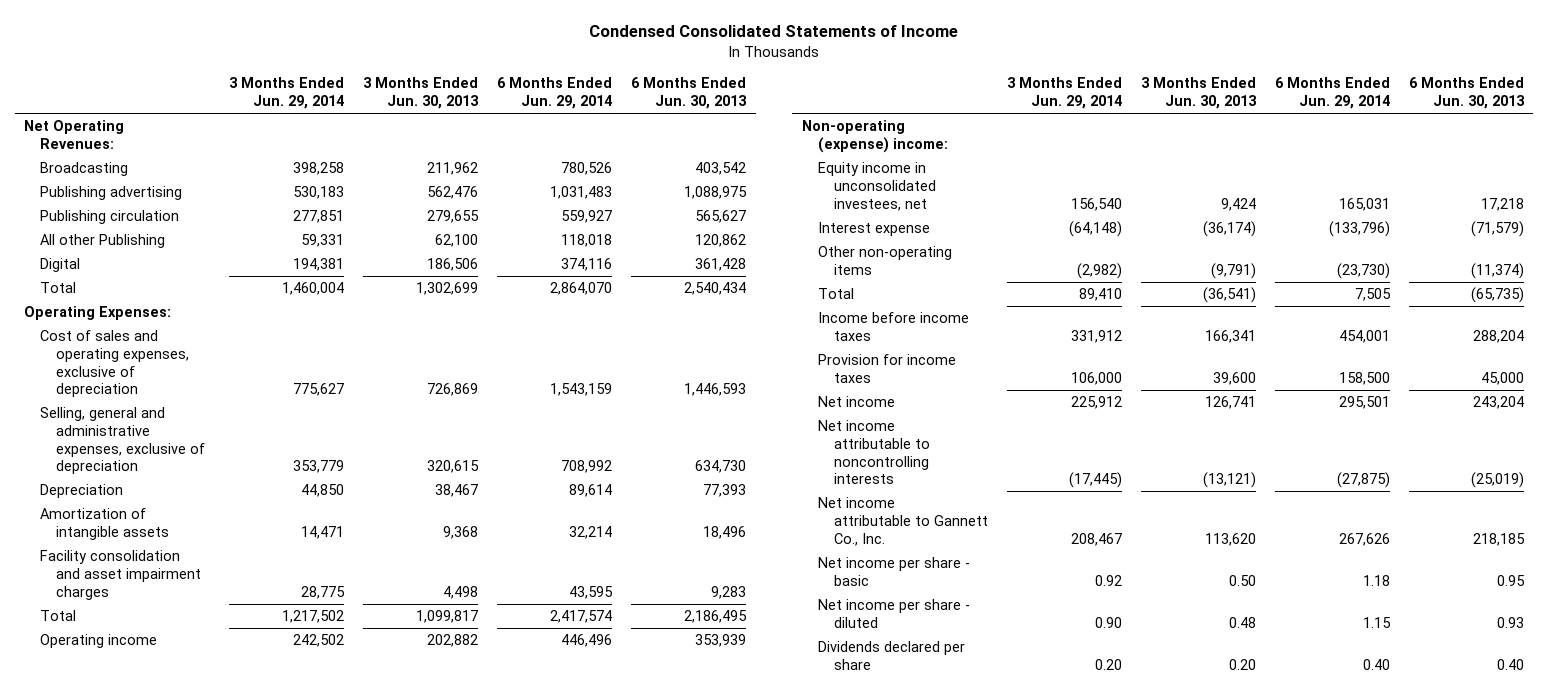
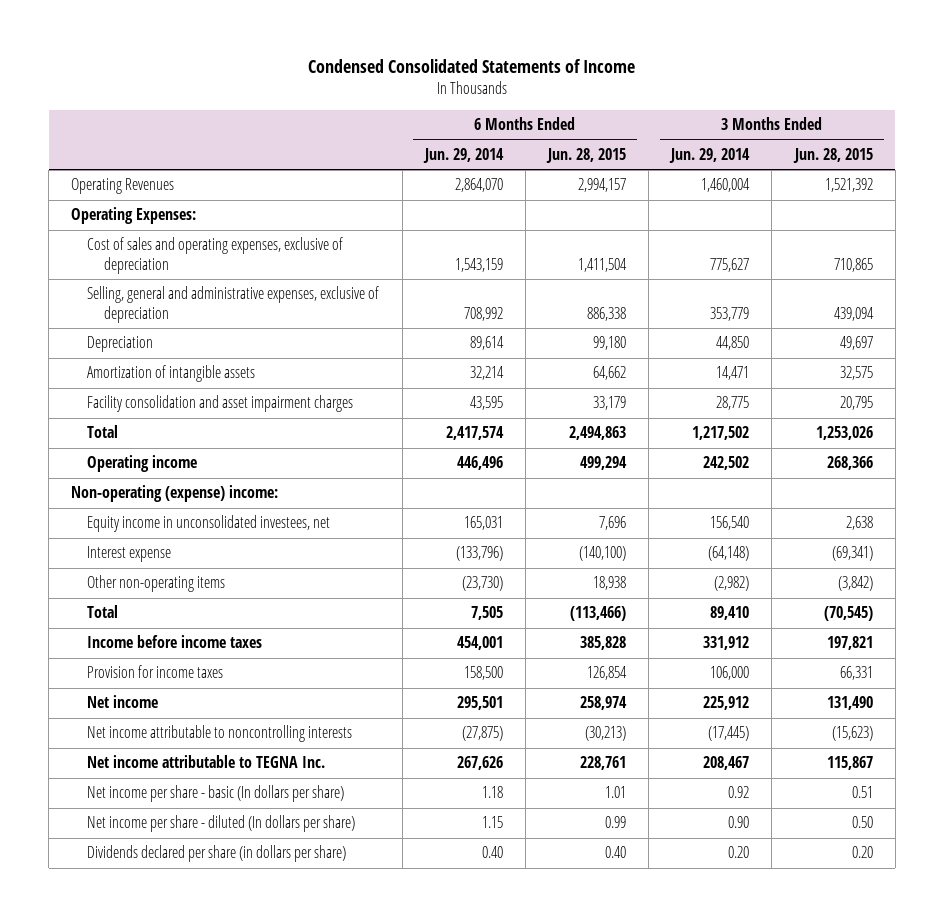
- | 3 Months Ended Jun. 29, 2014 | 3 Months Ended Jun. 30, 2013 | 6 Months Ended Jun. 29, 2014 | 6 Months Ended Jun. 30, 2013
+ | 6 Months Ended Jun. 29, 2014 | 6 Months Ended Jun. 28, 2015 | 3 Months Ended Jun. 29, 2014 | 3 Months Ended Jun. 28, 2015
- Net Operating Revenues:
- Broadcasting | 398,258 | 211,962 | 780,526 | 403,542
- Publishing advertising | 530,183 | 562,476 | 1,031,483 | 1,088,975
- Publishing circulation | 277,851 | 279,655 | 559,927 | 565,627
- All other Publishing | 59,331 | 62,100 | 118,018 | 120,862
- Digital | 194,381 | 186,506 | 374,116 | 361,428
- Total | 1,460,004 | 1,302,699 | 2,864,070 | 2,540,434
+ Operating Revenues | 2,864,070 | 2,994,157 | 1,460,004 | 1,521,392
- Net income attributable to Gannett Co., Inc. | 208,467 | 113,620 | 267,626 | 218,185
- Net income per share - basic | 0.92 | 0.50 | 1.18 | 0.95
- Net income per share - diluted | 0.90 | 0.48 | 1.15 | 0.93
- Dividends declared per share | 0.20 | 0.20 | 0.40 | 0.40
+ Net income attributable to TEGNA Inc. | 267,626 | 228,761 | 208,467 | 115,867
+ Net income per share - basic (In dollars per share) | 1.18 | 1.01 | 0.92 | 0.51
+ Net income per share - diluted (In dollars per share) | 1.15 | 0.99 | 0.90 | 0.50
+ Dividends declared per share (in dollars per share) | 0.40 | 0.40 | 0.20 | 0.20

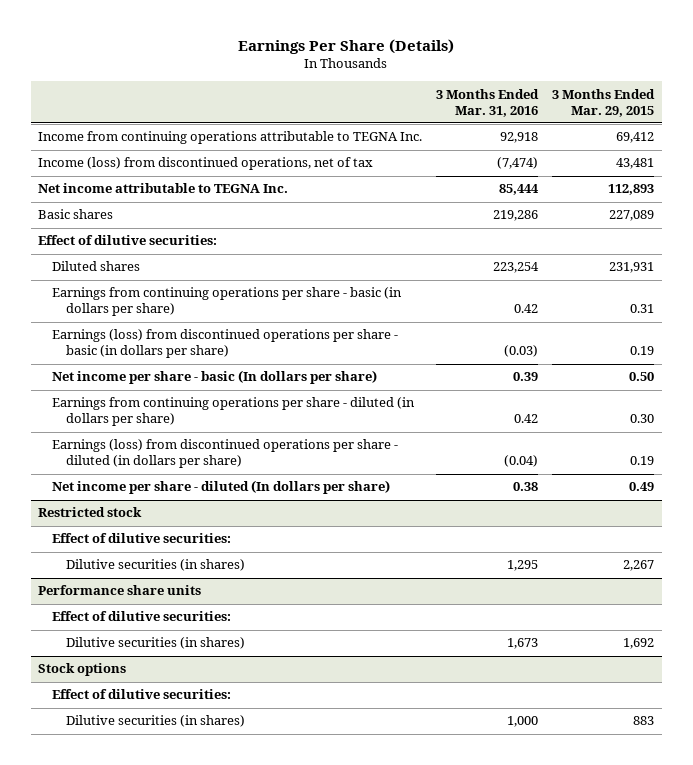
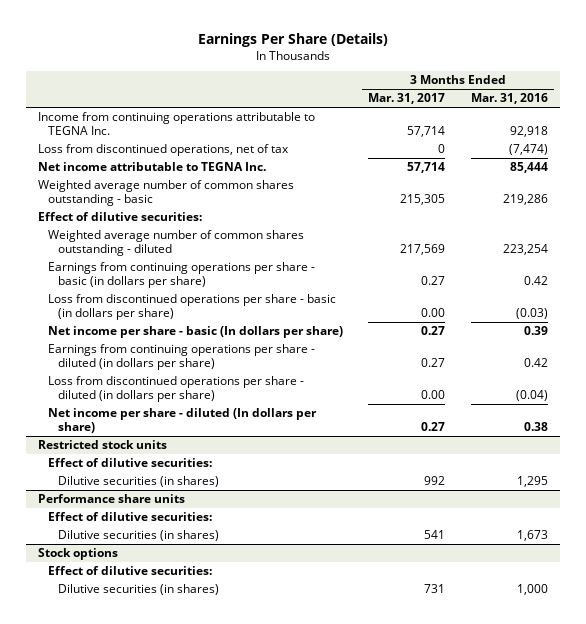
- | 3 Months Ended Mar. 31, 2016 | 3 Months Ended Mar. 29, 2015
+ | 3 Months Ended Mar. 31, 2017 | 3 Months Ended Mar. 31, 2016
- Income (loss) from discontinued operations, net of tax | (7,474) | 43,481
+ Loss from discontinued operations, net of tax | 0 | (7,474)
- Basic shares | 219,286 | 227,089
+ Weighted average number of common shares outstanding - basic | 215,305 | 219,286
- Diluted shares | 223,254 | 231,931
+ Weighted average number of common shares outstanding - diluted | 217,569 | 223,254
- Earnings (loss) from discontinued operations per share - basic (in dollars per share) | (0.03) | 0.19
+ Loss from discontinued operations per share - basic (in dollars per share) | 0.00 | (0.03)
- Earnings (loss) from discontinued operations per share - diluted (in dollars per share) | (0.04) | 0.19
+ Loss from discontinued operations per share - diluted (in dollars per share) | 0.00 | (0.04)
- Restricted stock
+ Restricted stock units

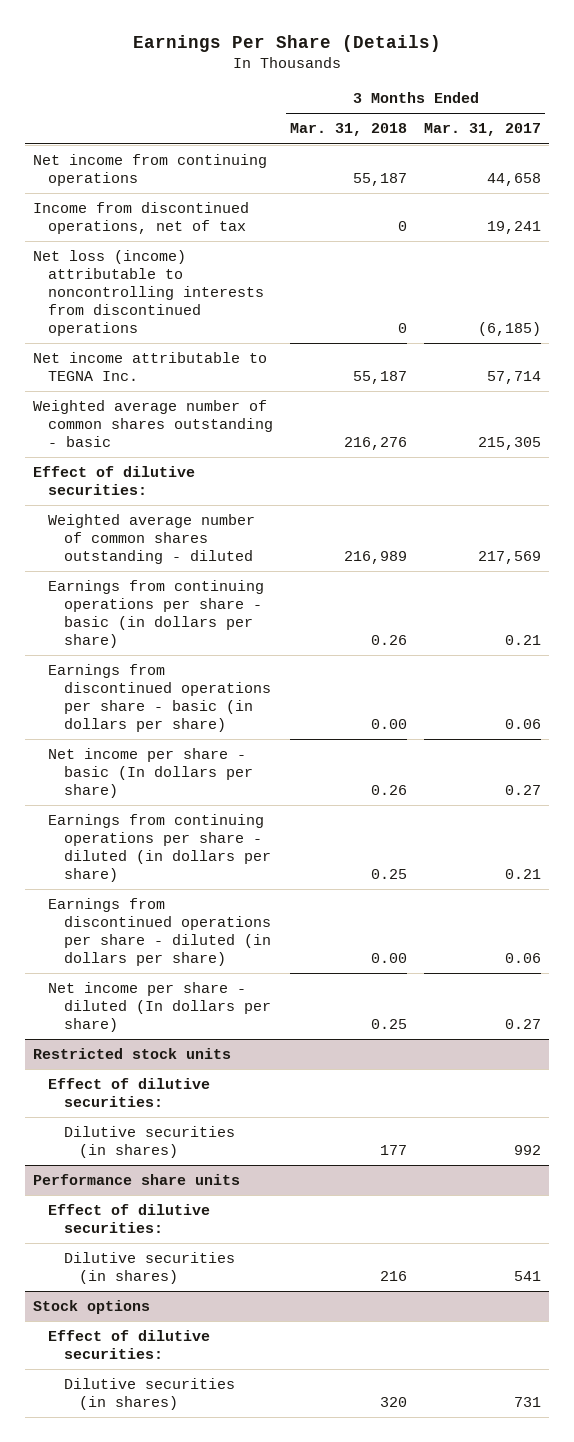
- | 3 Months Ended Mar. 31, 2017 | 3 Months Ended Mar. 31, 2016
+ | 3 Months Ended Mar. 31, 2018 | 3 Months Ended Mar. 31, 2017
- Income from continuing operations attributable to TEGNA Inc. | 57,714 | 92,918
- Loss from discontinued operations, net of tax | 0 | (7,474)
+ Net income from continuing operations | 55,187 | 44,658
+ Income from discontinued operations, net of tax | 0 | 19,241
+ Net loss (income) attributable to noncontrolling interests from discontinued operations | 0 | (6,185)
- Earnings from continuing operations per share - basic (in dollars per share) | 0.27 | 0.42
- Loss from discontinued operations per share - basic (in dollars per share) | 0.00 | (0.03)
+ Earnings from continuing operations per share - basic (in dollars per share) | 0.26 | 0.21
+ Earnings from discontinued operations per share - basic (in dollars per share) | 0.00 | 0.06
- Earnings from continuing operations per share - diluted (in dollars per share) | 0.27 | 0.42
- Loss from discontinued operations per share - diluted (in dollars per share) | 0.00 | (0.04)
+ Earnings from continuing operations per share - diluted (in dollars per share) | 0.25 | 0.21
+ Earnings from discontinued operations per share - diluted (in dollars per share) | 0.00 | 0.06

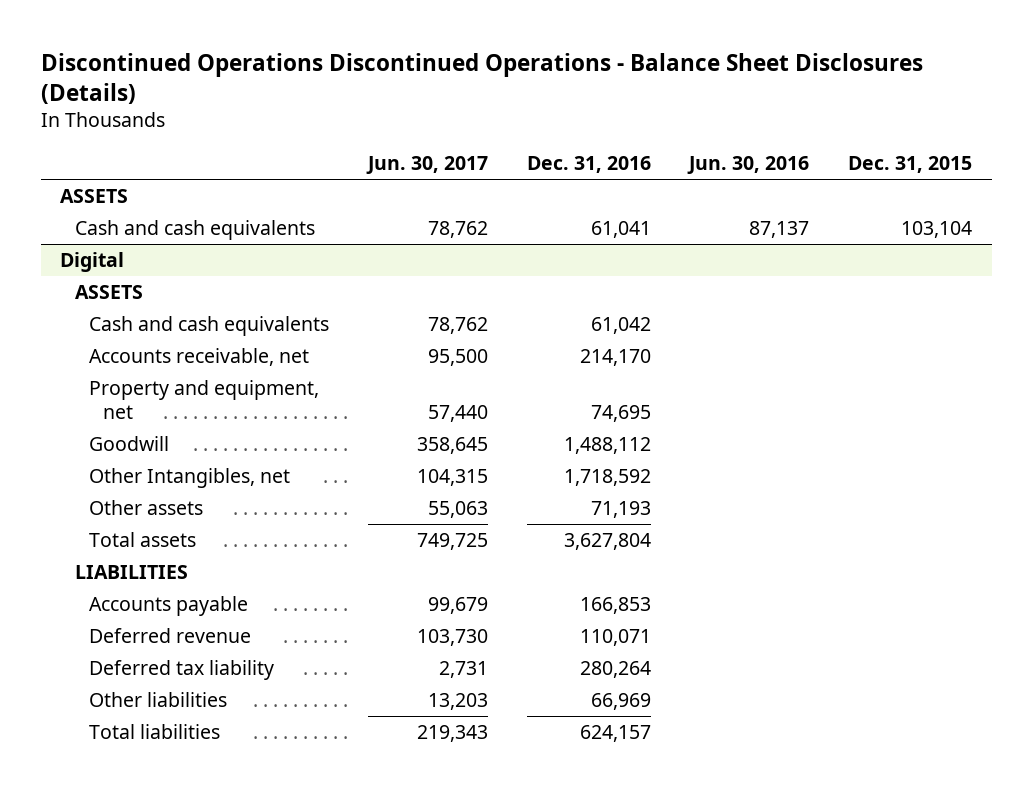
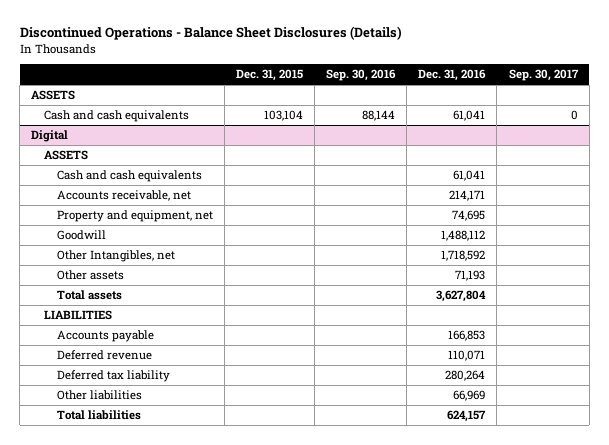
- Discontinued Operations Discontinued Operations - Balance Sheet Disclosures (Details)
+ Discontinued Operations - Balance Sheet Disclosures (Details)
- | Jun. 30, 2017 | Dec. 31, 2016 | Jun. 30, 2016 | Dec. 31, 2015
+ | Dec. 31, 2015 | Sep. 30, 2016 | Dec. 31, 2016 | Sep. 30, 2017
@ Digital
- Cash and cash equivalents | 78,762 | 61,042 | |
- Accounts receivable, net | 95,500 | 214,170 | |
+ Cash and cash equivalents | | | 61,041 |
+ Accounts receivable, net | | | 214,171 |

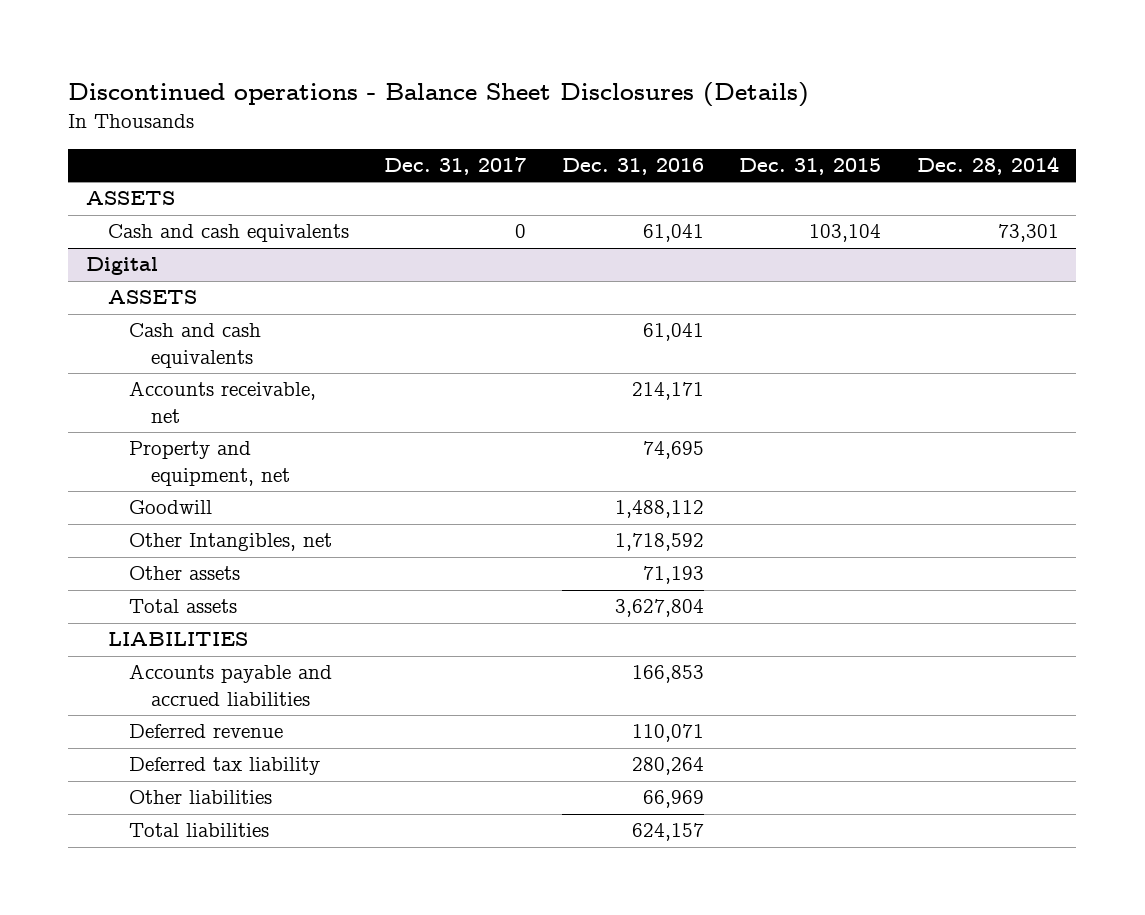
- Discontinued Operations - Balance Sheet Disclosures (Details)
+ Discontinued operations - Balance Sheet Disclosures (Details)
- | Dec. 31, 2015 | Sep. 30, 2016 | Dec. 31, 2016 | Sep. 30, 2017
+ | Dec. 31, 2017 | Dec. 31, 2016 | Dec. 31, 2015 | Dec. 28, 2014
@ Digital
- Accounts payable | | | 166,853 |
+ Accounts payable and accrued liabilities | | 166,853 | |

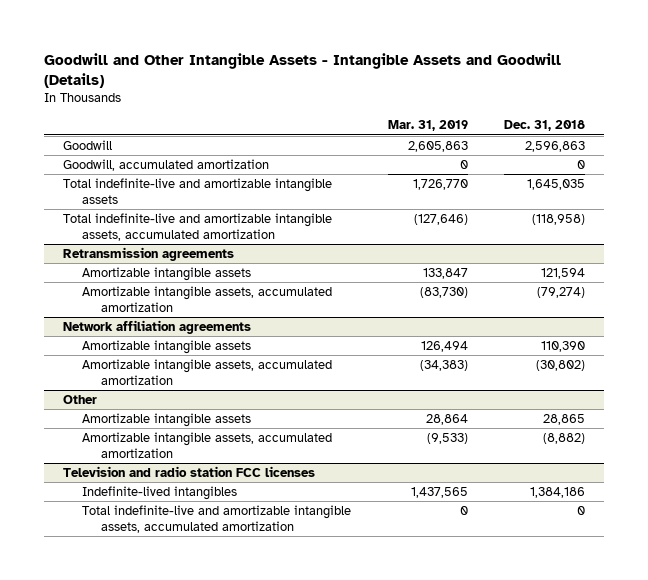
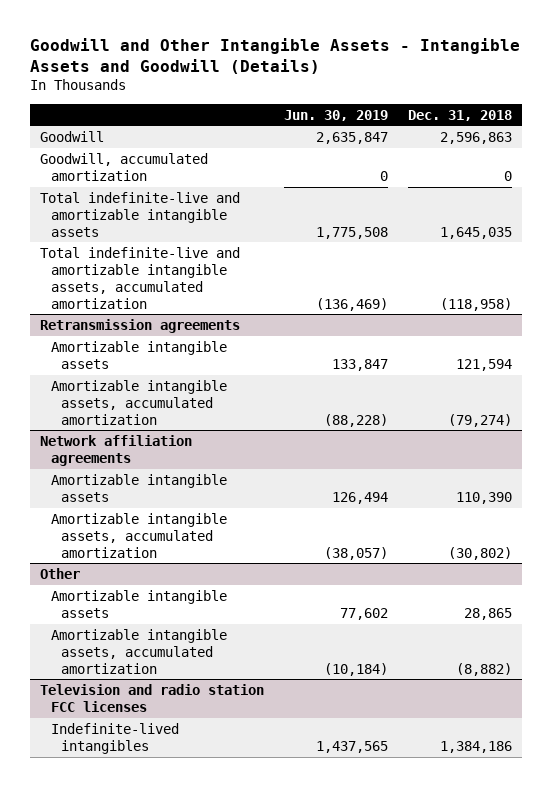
- | Mar. 31, 2019 | Dec. 31, 2018
+ | Jun. 30, 2019 | Dec. 31, 2018
@ Television and radio station FCC licenses
- Total indefinite-live and amortizable intangible assets, accumulated amortization | 0 | 0

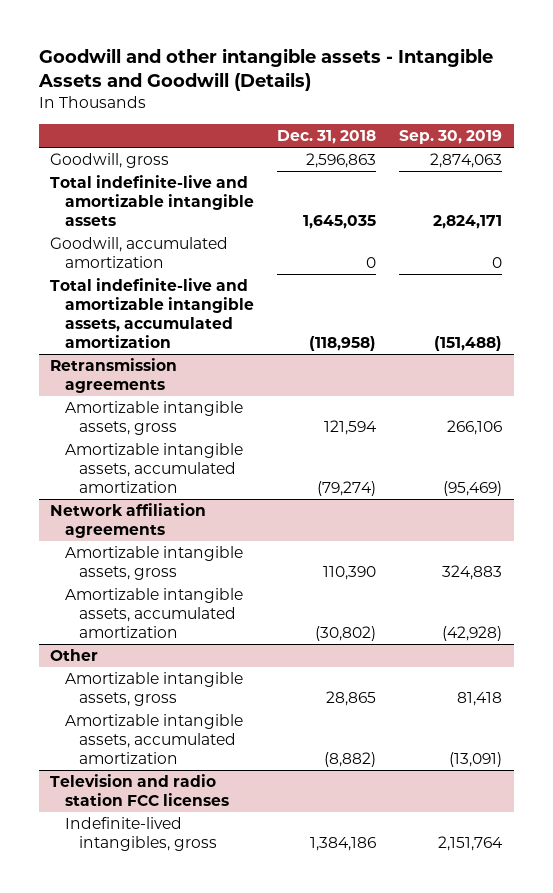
- Goodwill and Other Intangible Assets - Intangible Assets and Goodwill (Details)
+ Goodwill and other intangible assets - Intangible Assets and Goodwill (Details)
- | Jun. 30, 2019 | Dec. 31, 2018
+ | Dec. 31, 2018 | Sep. 30, 2019
- Goodwill | 2,635,847 | 2,596,863
+ Goodwill, gross | 2,596,863 | 2,874,063
moved down: Goodwill, accumulated amortization | 0 | 0
@ Retransmission agreements
- Amortizable intangible assets | 133,847 | 121,594
+ Amortizable intangible assets, gross | 121,594 | 266,106
@ Network affiliation agreements
- Amortizable intangible assets | 126,494 | 110,390
+ Amortizable intangible assets, gross | 110,390 | 324,883
@ Other
- Amortizable intangible assets | 77,602 | 28,865
+ Amortizable intangible assets, gross | 28,865 | 81,418
@ Television and radio station FCC licenses
- Indefinite-lived intangibles | 1,437,565 | 1,384,186
+ Indefinite-lived intangibles, gross | 1,384,186 | 2,151,764

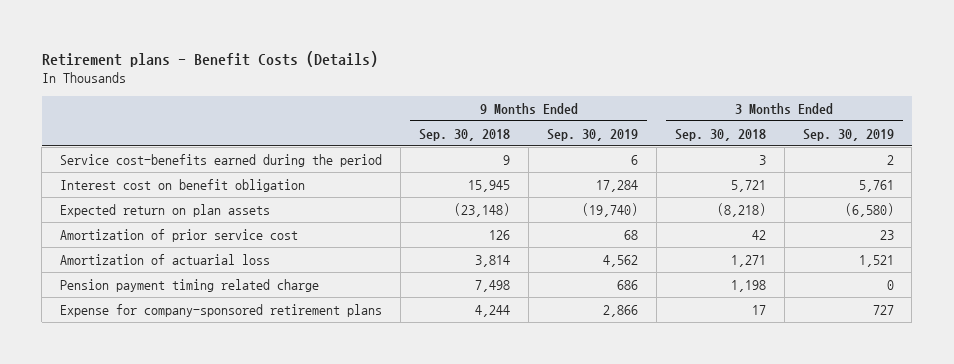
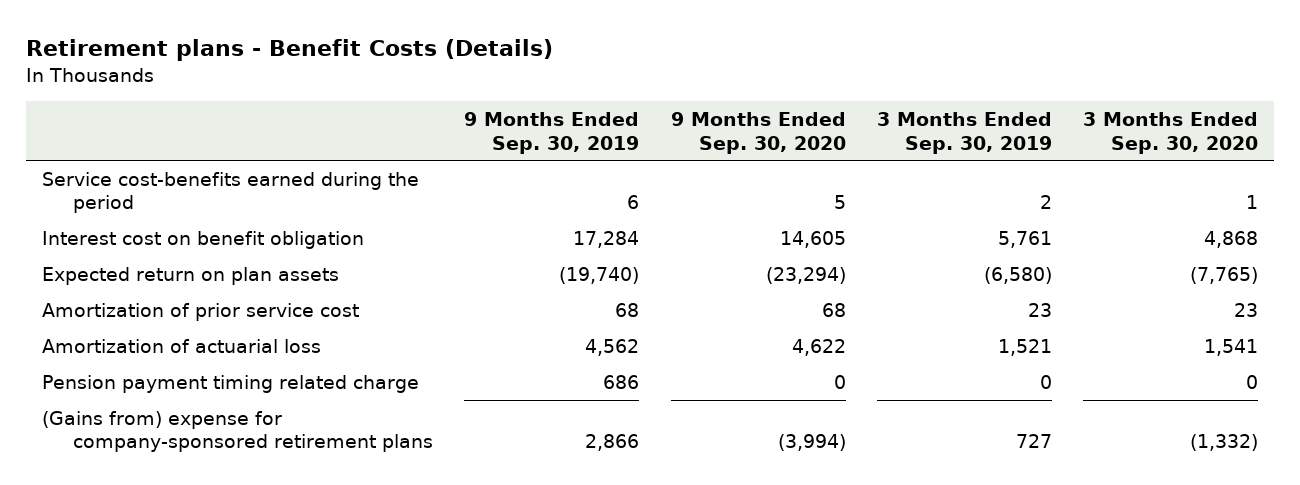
- | 9 Months Ended Sep. 30, 2018 | 9 Months Ended Sep. 30, 2019 | 3 Months Ended Sep. 30, 2018 | 3 Months Ended Sep. 30, 2019
+ | 9 Months Ended Sep. 30, 2019 | 9 Months Ended Sep. 30, 2020 | 3 Months Ended Sep. 30, 2019 | 3 Months Ended Sep. 30, 2020
- Expense for company-sponsored retirement plans | 4,244 | 2,866 | 17 | 727
+ (Gains from) expense for company-sponsored retirement plans | 2,866 | (3,994) | 727 | (1,332)

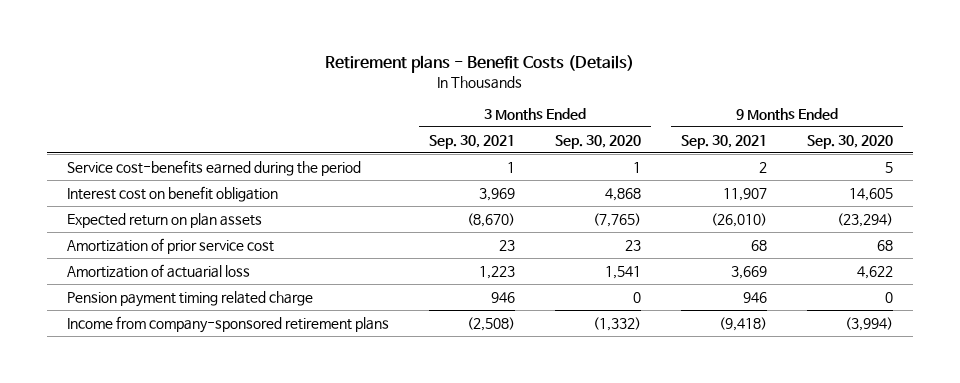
- | 9 Months Ended Sep. 30, 2019 | 9 Months Ended Sep. 30, 2020 | 3 Months Ended Sep. 30, 2019 | 3 Months Ended Sep. 30, 2020
+ | 3 Months Ended Sep. 30, 2021 | 3 Months Ended Sep. 30, 2020 | 9 Months Ended Sep. 30, 2021 | 9 Months Ended Sep. 30, 2020
- (Gains from) expense for company-sponsored retirement plans | 2,866 | (3,994) | 727 | (1,332)
+ Income from company-sponsored retirement plans | (2,508) | (1,332) | (9,418) | (3,994)

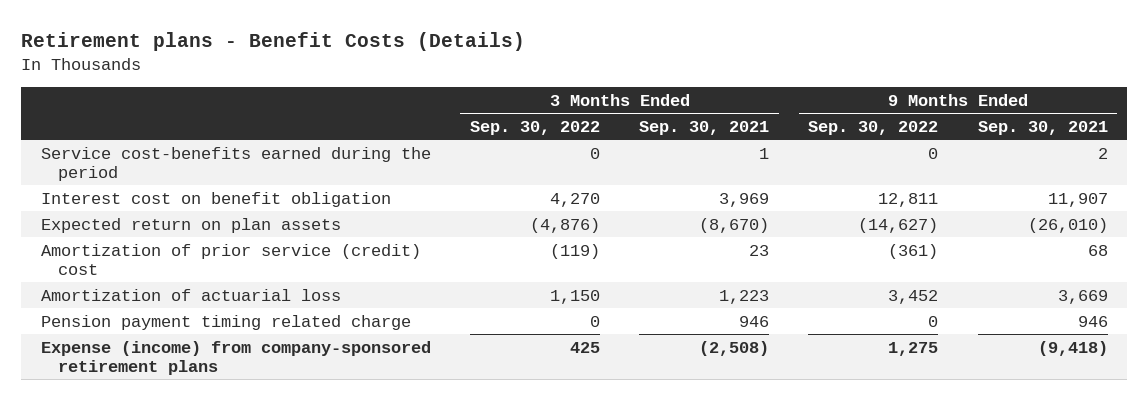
- | 3 Months Ended Sep. 30, 2021 | 3 Months Ended Sep. 30, 2020 | 9 Months Ended Sep. 30, 2021 | 9 Months Ended Sep. 30, 2020
+ | 3 Months Ended Sep. 30, 2022 | 3 Months Ended Sep. 30, 2021 | 9 Months Ended Sep. 30, 2022 | 9 Months Ended Sep. 30, 2021
- Amortization of prior service cost | 23 | 23 | 68 | 68
+ Amortization of prior service (credit) cost | (119) | 23 | (361) | 68
- Income from company-sponsored retirement plans | (2,508) | (1,332) | (9,418) | (3,994)
+ Expense (income) from company-sponsored retirement plans | 425 | (2,508) | 1,275 | (9,418)

